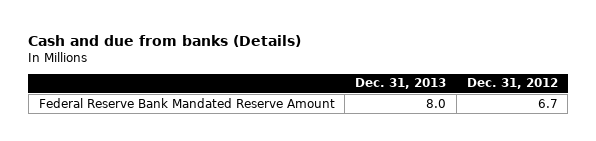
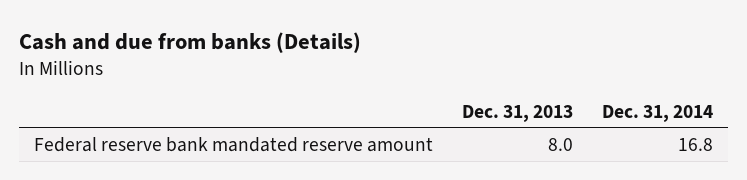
- | Dec. 31, 2013 | Dec. 31, 2012
+ | Dec. 31, 2013 | Dec. 31, 2014
- Federal Reserve Bank Mandated Reserve Amount | 8.0 | 6.7
+ Federal reserve bank mandated reserve amount | 8.0 | 16.8

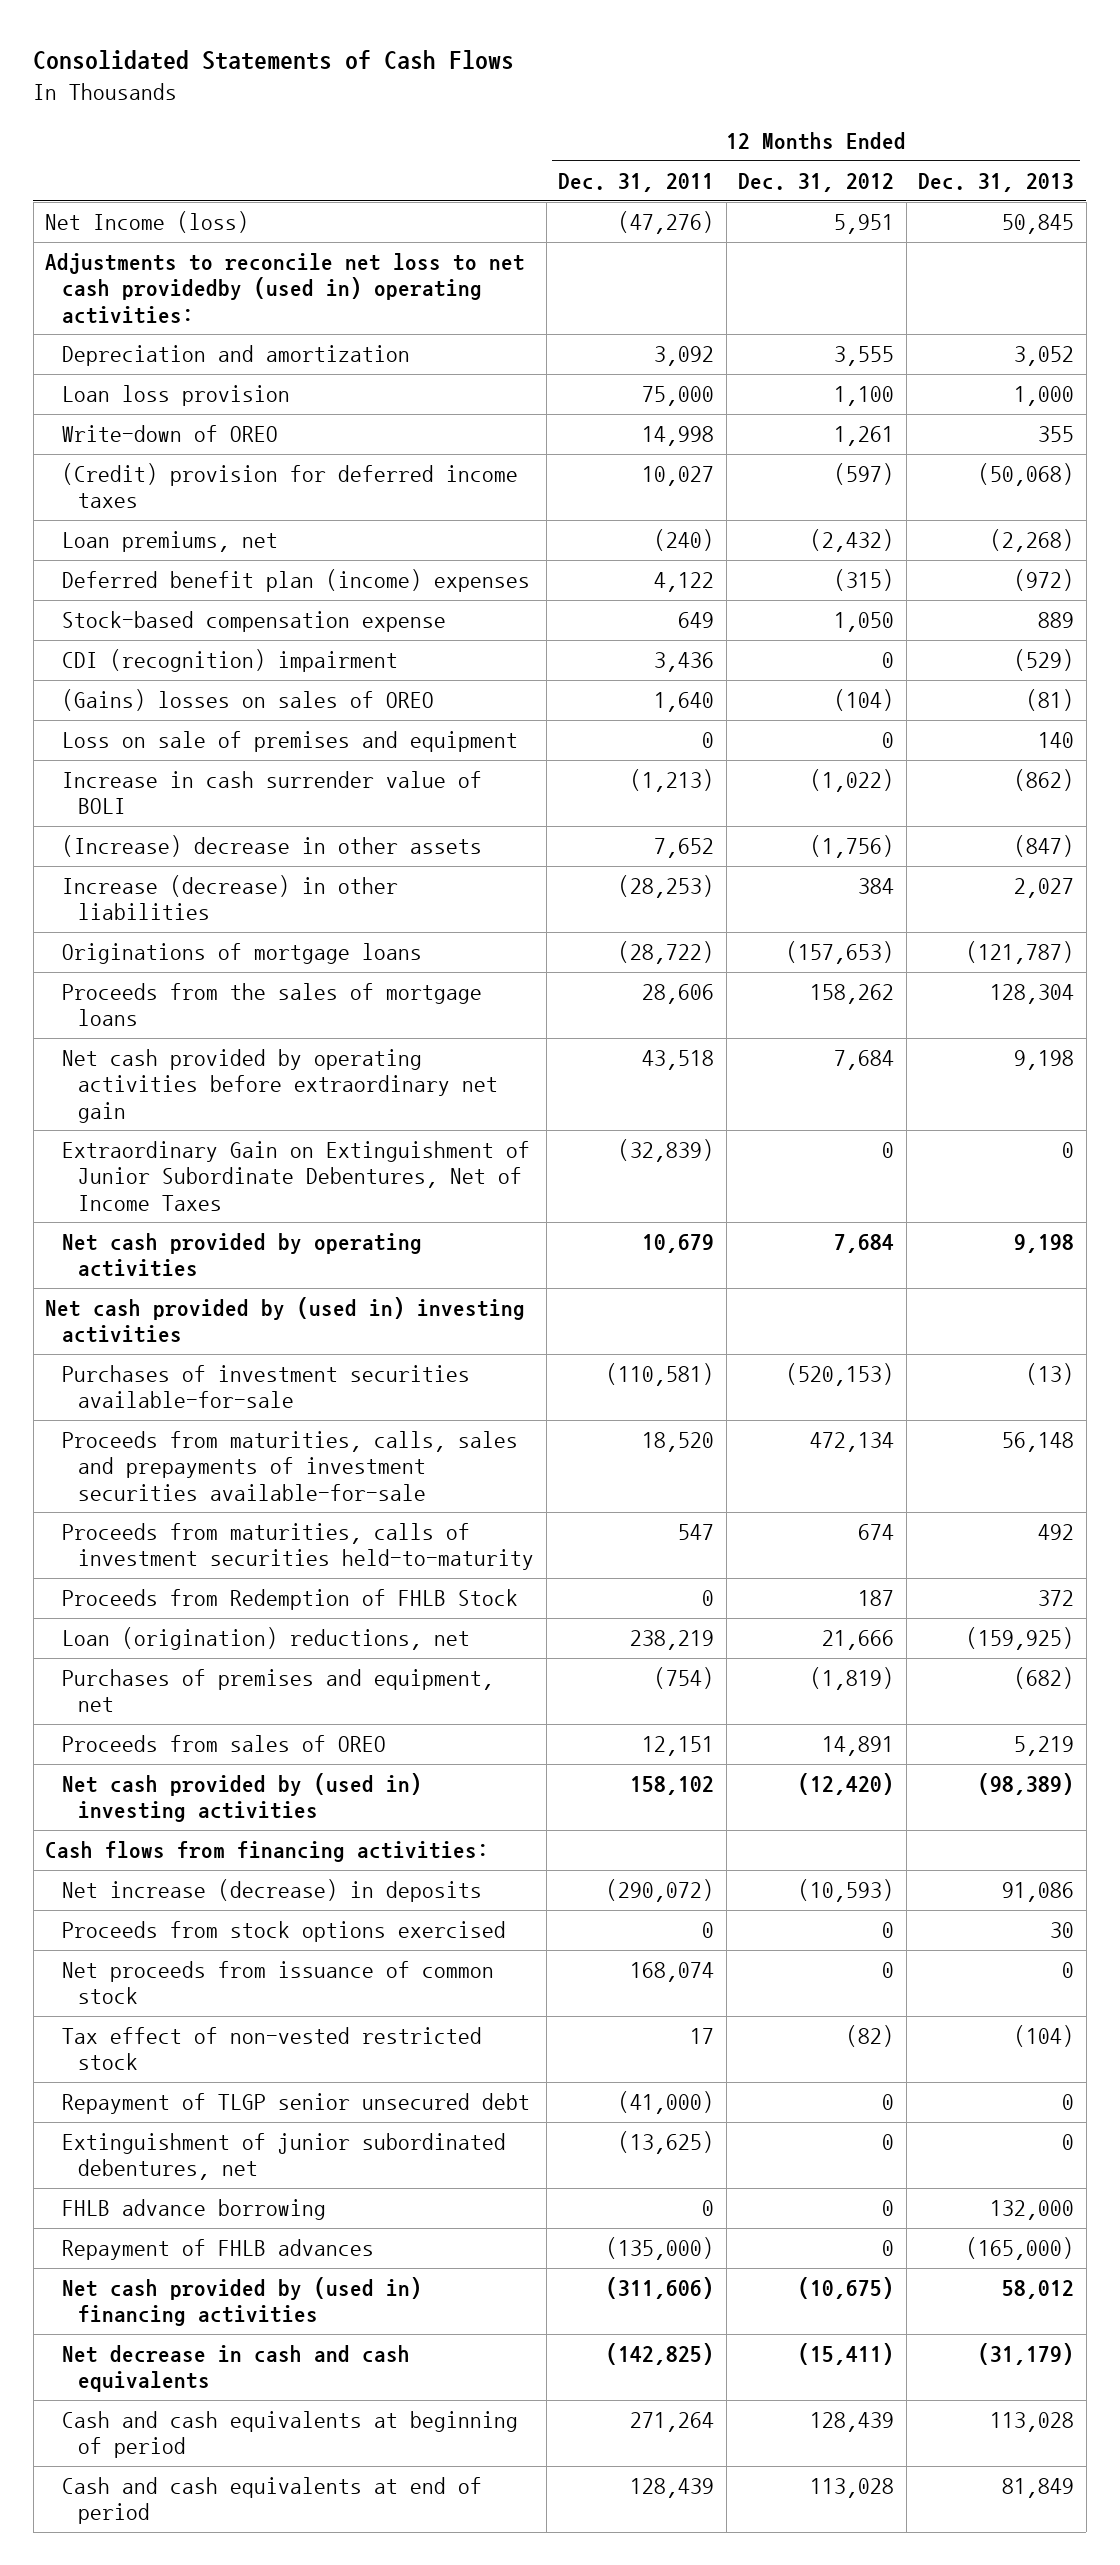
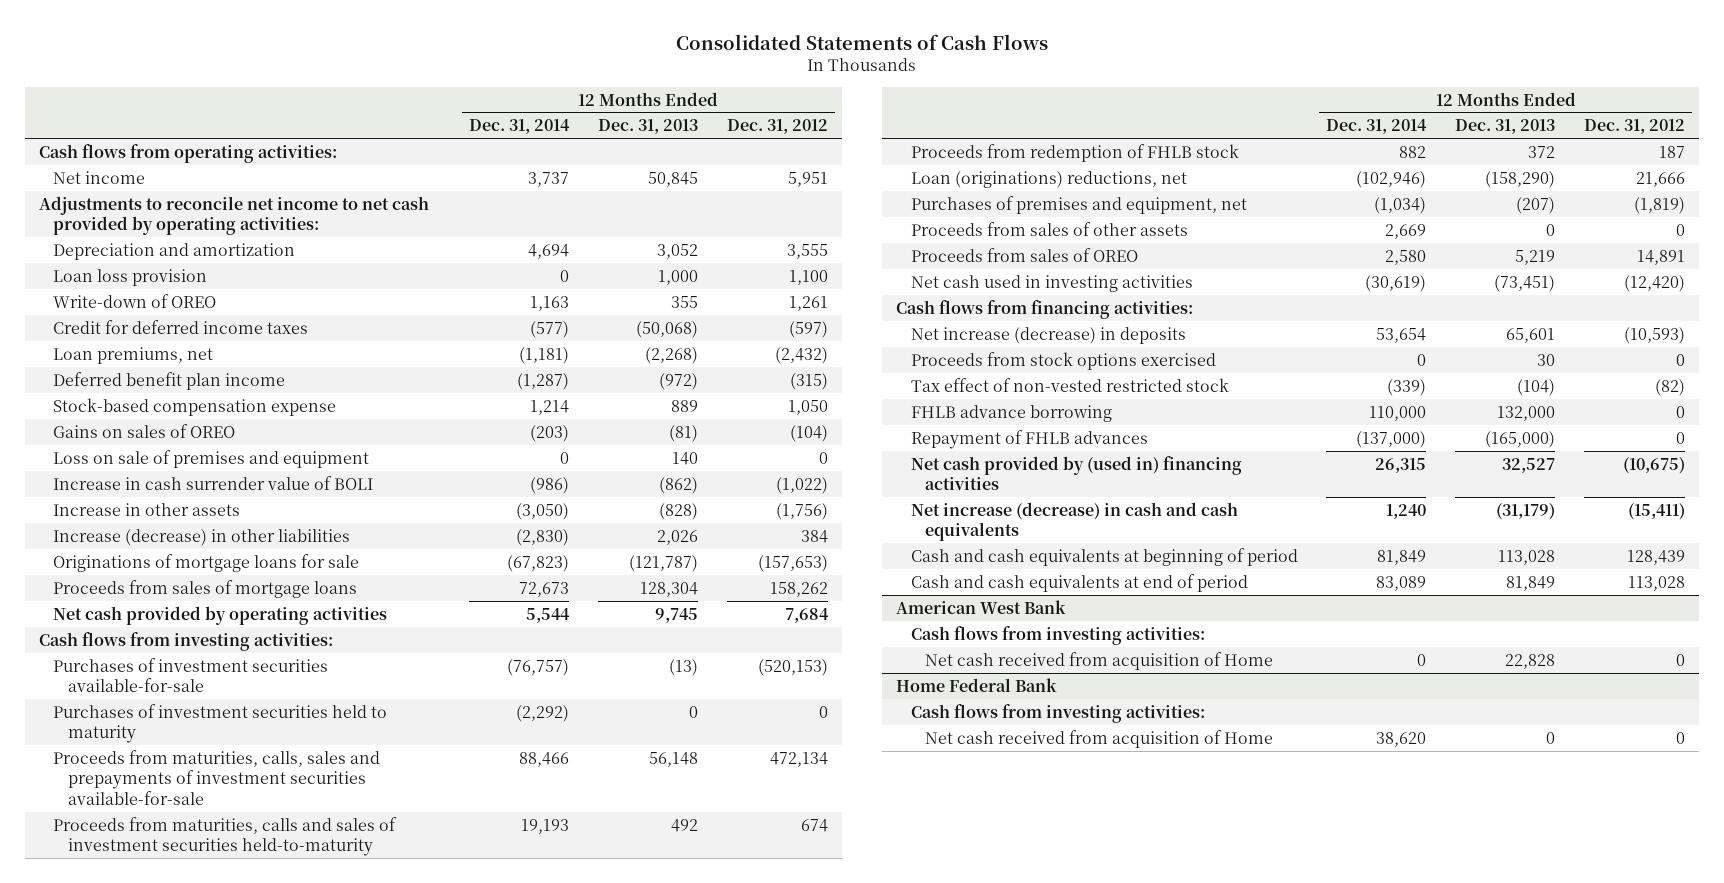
- | 12 Months Ended Dec. 31, 2011 | 12 Months Ended Dec. 31, 2012 | 12 Months Ended Dec. 31, 2013
+ | 12 Months Ended Dec. 31, 2014 | 12 Months Ended Dec. 31, 2013 | 12 Months Ended Dec. 31, 2012
- Net Income (loss) | (47,276) | 5,951 | 50,845
- Adjustments to reconcile net loss to net cash providedby (used in) operating activities:
+ Cash flows from operating activities:
+ Net income | 3,737 | 50,845 | 5,951
+ Adjustments to reconcile net income to net cash provided by operating activities:
- (Credit) provision for deferred income taxes | 10,027 | (597) | (50,068)
+ Credit for deferred income taxes | (577) | (50,068) | (597)
- Deferred benefit plan (income) expenses | 4,122 | (315) | (972)
+ Deferred benefit plan income | (1,287) | (972) | (315)
- CDI (recognition) impairment | 3,436 | 0 | (529)
- (Gains) losses on sales of OREO | 1,640 | (104) | (81)
+ Gains on sales of OREO | (203) | (81) | (104)
- (Increase) decrease in other assets | 7,652 | (1,756) | (847)
- Increase (decrease) in other liabilities | (28,253) | 384 | 2,027
- Originations of mortgage loans | (28,722) | (157,653) | (121,787)
- Proceeds from the sales of mortgage loans | 28,606 | 158,262 | 128,304
- Net cash provided by operating activities before extraordinary net gain | 43,518 | 7,684 | 9,198
- Extraordinary Gain on Extinguishment of Junior Subordinate Debentures, Net of Income Taxes | (32,839) | 0 | 0
- Net cash provided by operating activities | 10,679 | 7,684 | 9,198
- Net cash provided by (used in) investing activities
+ Increase in other assets | (3,050) | (828) | (1,756)
+ Increase (decrease) in other liabilities | (2,830) | 2,026 | 384
+ Originations of mortgage loans for sale | (67,823) | (121,787) | (157,653)
+ Proceeds from sales of mortgage loans | 72,673 | 128,304 | 158,262
+ Net cash provided by operating activities | 5,544 | 9,745 | 7,684
+ Cash flows from investing activities:
+ Purchases of investment securities held to maturity | (2,292) | 0 | 0
- Proceeds from maturities, calls of investment securities held-to-maturity | 547 | 674 | 492
- Proceeds from Redemption of FHLB Stock | 0 | 187 | 372
- Loan (origination) reductions, net | 238,219 | 21,666 | (159,925)
- Purchases of premises and equipment, net | (754) | (1,819) | (682)
+ Proceeds from maturities, calls and sales of investment securities held-to-maturity | 19,193 | 492 | 674
+ Proceeds from redemption of FHLB stock | 882 | 372 | 187
+ Loan (originations) reductions, net | (102,946) | (158,290) | 21,666
+ Purchases of premises and equipment, net | (1,034) | (207) | (1,819)
+ Proceeds from sales of other assets | 2,669 | 0 | 0
- Net cash provided by (used in) investing activities | 158,102 | (12,420) | (98,389)
+ Net cash used in investing activities | (30,619) | (73,451) | (12,420)
- Net increase (decrease) in deposits | (290,072) | (10,593) | 91,086
+ Net increase (decrease) in deposits | 53,654 | 65,601 | (10,593)
- Net proceeds from issuance of common stock | 168,074 | 0 | 0
- Repayment of TLGP senior unsecured debt | (41,000) | 0 | 0
- Extinguishment of junior subordinated debentures, net | (13,625) | 0 | 0
- Net cash provided by (used in) financing activities | (311,606) | (10,675) | 58,012
- Net decrease in cash and cash equivalents | (142,825) | (15,411) | (31,179)
+ Net cash provided by (used in) financing activities | 26,315 | 32,527 | (10,675)
+ Net increase (decrease) in cash and cash equivalents | 1,240 | (31,179) | (15,411)
+ American West Bank
+ Cash flows from investing activities:
+ Net cash received from acquisition of Home | 0 | 22,828 | 0
+ Home Federal Bank
+ Cash flows from investing activities:
+ Net cash received from acquisition of Home | 38,620 | 0 | 0

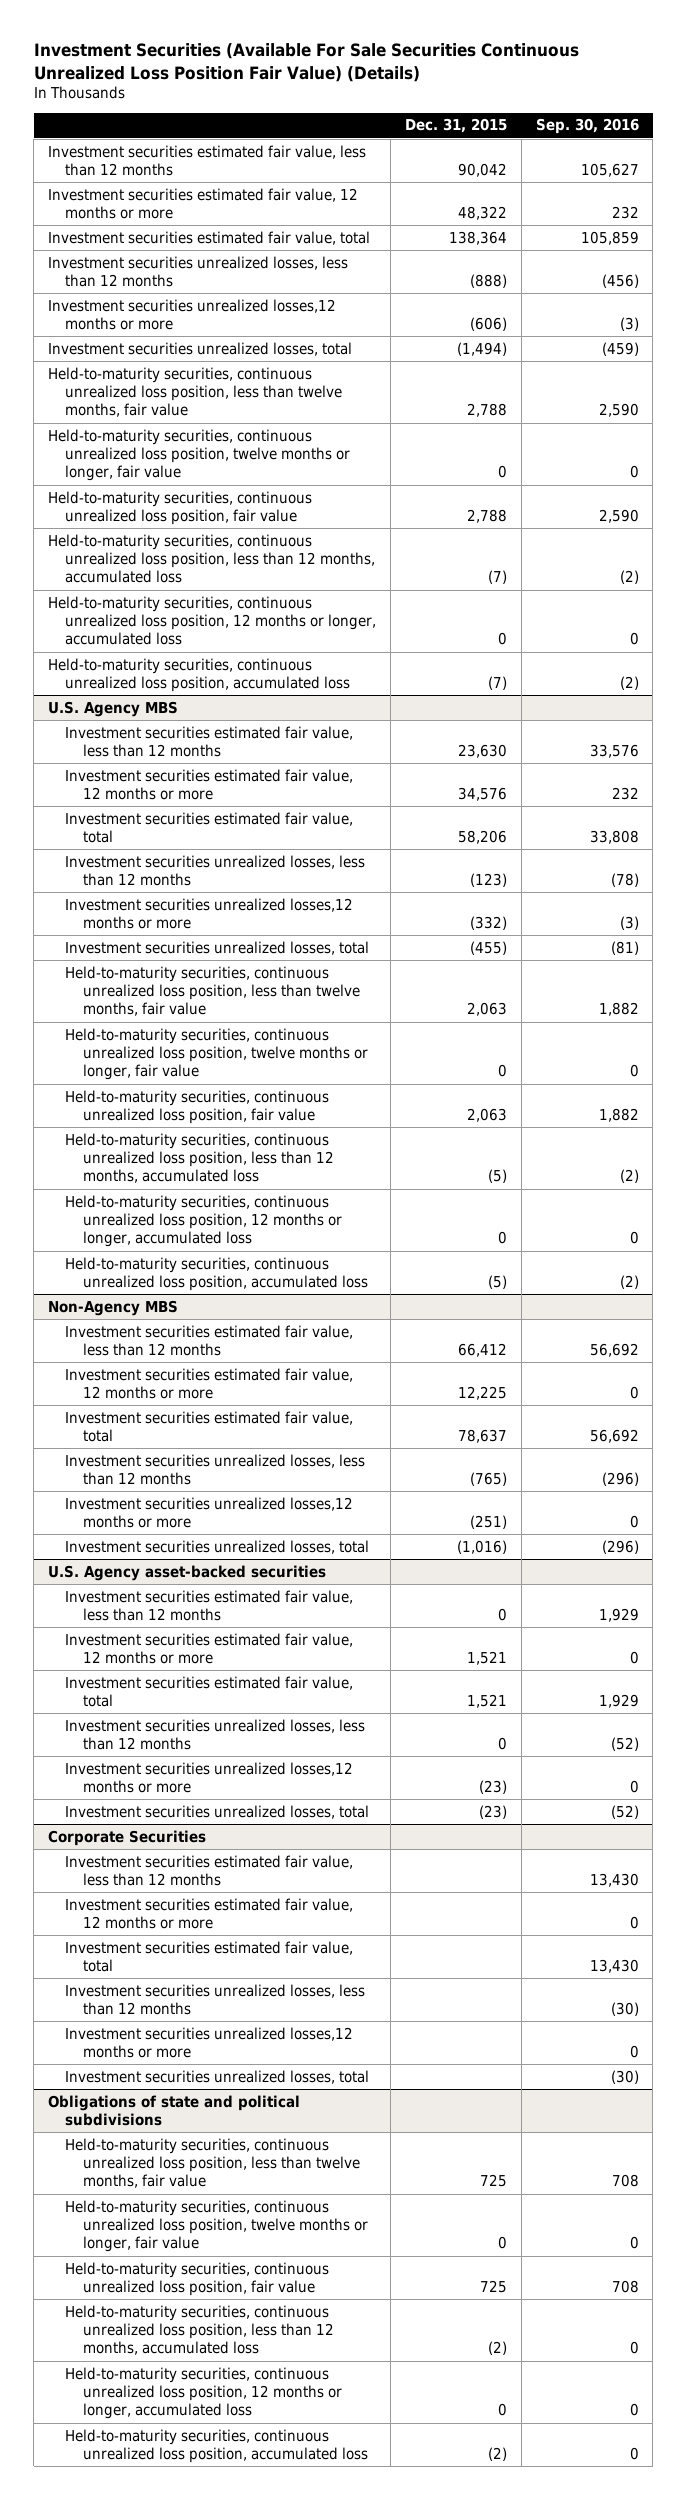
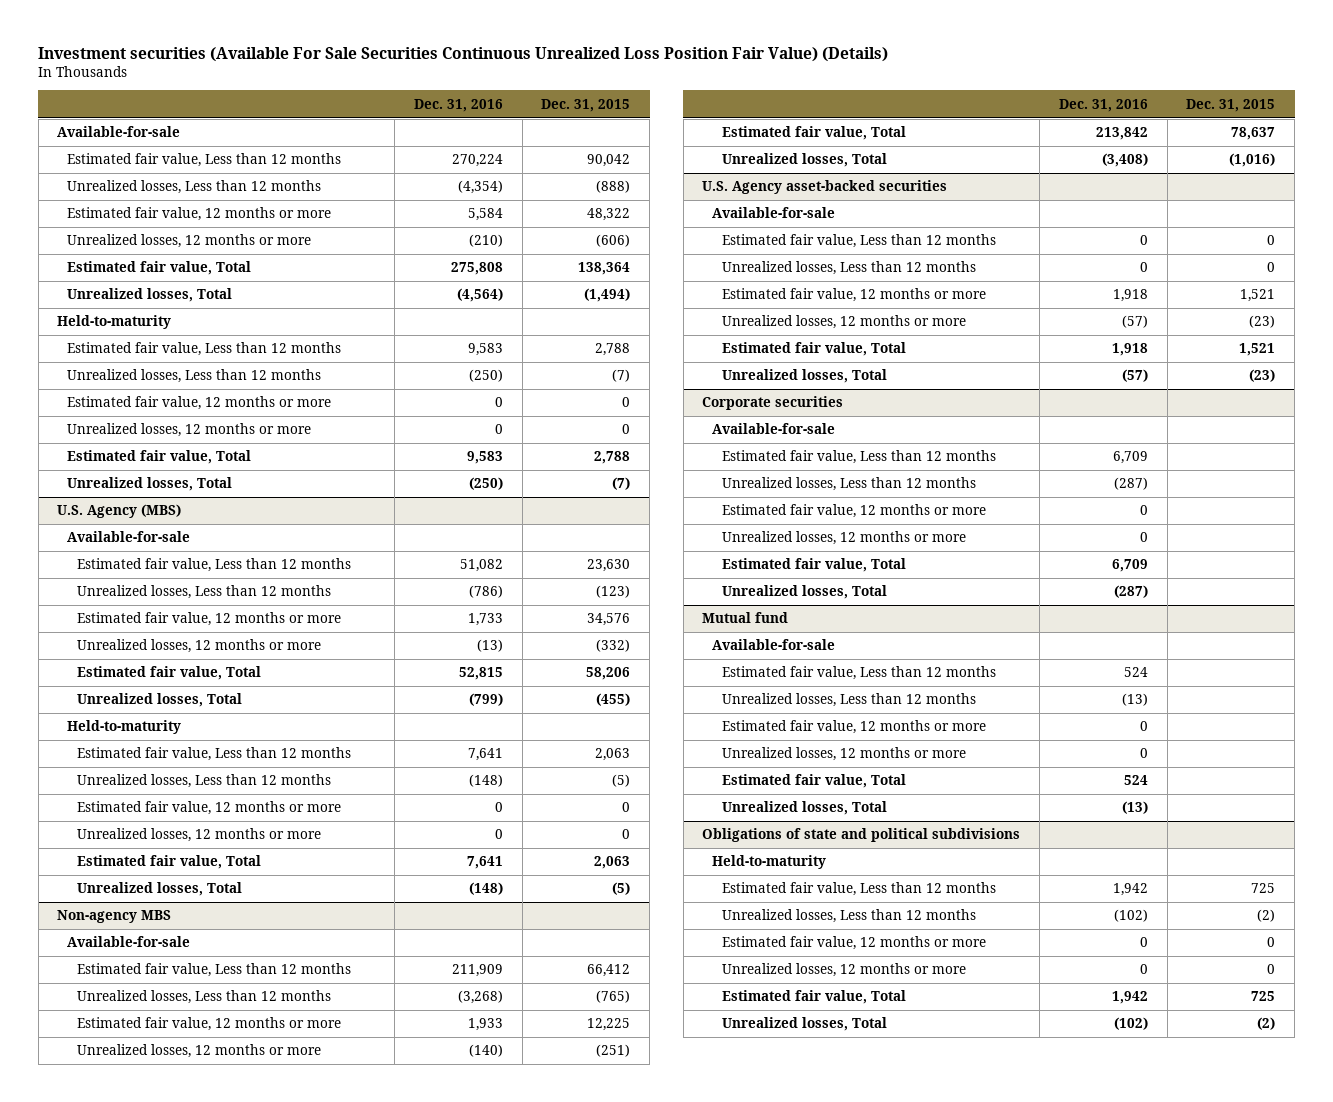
- Investment Securities (Available For Sale Securities Continuous Unrealized Loss Position Fair Value) (Details)
+ Investment securities (Available For Sale Securities Continuous Unrealized Loss Position Fair Value) (Details)
- | Dec. 31, 2015 | Sep. 30, 2016
+ | Dec. 31, 2016 | Dec. 31, 2015
- Investment securities estimated fair value, less than 12 months | 90,042 | 105,627
- Investment securities estimated fair value, 12 months or more | 48,322 | 232
- Investment securities estimated fair value, total | 138,364 | 105,859
- Investment securities unrealized losses, less than 12 months | (888) | (456)
- Investment securities unrealized losses,12 months or more | (606) | (3)
- Investment securities unrealized losses, total | (1,494) | (459)
- Held-to-maturity securities, continuous unrealized loss position, less than twelve months, fair value | 2,788 | 2,590
- Held-to-maturity securities, continuous unrealized loss position, twelve months or longer, fair value | 0 | 0
- Held-to-maturity securities, continuous unrealized loss position, fair value | 2,788 | 2,590
- Held-to-maturity securities, continuous unrealized loss position, less than 12 months, accumulated loss | (7) | (2)
- Held-to-maturity securities, continuous unrealized loss position, 12 months or longer, accumulated loss | 0 | 0
- Held-to-maturity securities, continuous unrealized loss position, accumulated loss | (7) | (2)
- U.S. Agency MBS
- Investment securities estimated fair value, less than 12 months | 23,630 | 33,576
- Investment securities estimated fair value, 12 months or more | 34,576 | 232
- Investment securities estimated fair value, total | 58,206 | 33,808
- Investment securities unrealized losses, less than 12 months | (123) | (78)
- Investment securities unrealized losses,12 months or more | (332) | (3)
- Investment securities unrealized losses, total | (455) | (81)
- Held-to-maturity securities, continuous unrealized loss position, less than twelve months, fair value | 2,063 | 1,882
- Held-to-maturity securities, continuous unrealized loss position, twelve months or longer, fair value | 0 | 0
- Held-to-maturity securities, continuous unrealized loss position, fair value | 2,063 | 1,882
- Held-to-maturity securities, continuous unrealized loss position, less than 12 months, accumulated loss | (5) | (2)
- Held-to-maturity securities, continuous unrealized loss position, 12 months or longer, accumulated loss | 0 | 0
- Held-to-maturity securities, continuous unrealized loss position, accumulated loss | (5) | (2)
- Non-Agency MBS
- Investment securities estimated fair value, less than 12 months | 66,412 | 56,692
- Investment securities estimated fair value, 12 months or more | 12,225 | 0
- Investment securities estimated fair value, total | 78,637 | 56,692
- Investment securities unrealized losses, less than 12 months | (765) | (296)
- Investment securities unrealized losses,12 months or more | (251) | 0
- Investment securities unrealized losses, total | (1,016) | (296)
+ Available-for-sale
+ Estimated fair value, Less than 12 months | 270,224 | 90,042
+ Unrealized losses, Less than 12 months | (4,354) | (888)
+ Estimated fair value, 12 months or more | 5,584 | 48,322
+ Unrealized losses, 12 months or more | (210) | (606)
+ Estimated fair value, Total | 275,808 | 138,364
+ Unrealized losses, Total | (4,564) | (1,494)
+ Held-to-maturity
+ Estimated fair value, Less than 12 months | 9,583 | 2,788
+ Unrealized losses, Less than 12 months | (250) | (7)
+ Estimated fair value, 12 months or more | 0 | 0
+ Unrealized losses, 12 months or more | 0 | 0
+ Estimated fair value, Total | 9,583 | 2,788
+ Unrealized losses, Total | (250) | (7)
+ U.S. Agency (MBS)
+ Available-for-sale
+ Estimated fair value, Less than 12 months | 51,082 | 23,630
+ Unrealized losses, Less than 12 months | (786) | (123)
+ Estimated fair value, 12 months or more | 1,733 | 34,576
+ Unrealized losses, 12 months or more | (13) | (332)
+ Estimated fair value, Total | 52,815 | 58,206
+ Unrealized losses, Total | (799) | (455)
+ Held-to-maturity
+ Estimated fair value, Less than 12 months | 7,641 | 2,063
+ Unrealized losses, Less than 12 months | (148) | (5)
+ Estimated fair value, 12 months or more | 0 | 0
+ Unrealized losses, 12 months or more | 0 | 0
+ Estimated fair value, Total | 7,641 | 2,063
+ Unrealized losses, Total | (148) | (5)
+ Non-agency MBS
+ Available-for-sale
+ Estimated fair value, Less than 12 months | 211,909 | 66,412
+ Unrealized losses, Less than 12 months | (3,268) | (765)
+ Estimated fair value, 12 months or more | 1,933 | 12,225
+ Unrealized losses, 12 months or more | (140) | (251)
+ Estimated fair value, Total | 213,842 | 78,637
+ Unrealized losses, Total | (3,408) | (1,016)
@ U.S. Agency asset-backed securities
- Investment securities estimated fair value, less than 12 months | 0 | 1,929
- Investment securities estimated fair value, 12 months or more | 1,521 | 0
- Investment securities estimated fair value, total | 1,521 | 1,929
- Investment securities unrealized losses, less than 12 months | 0 | (52)
- Investment securities unrealized losses,12 months or more | (23) | 0
- Investment securities unrealized losses, total | (23) | (52)
- Corporate Securities
- Investment securities estimated fair value, less than 12 months | | 13,430
- Investment securities estimated fair value, 12 months or more | | 0
- Investment securities estimated fair value, total | | 13,430
- Investment securities unrealized losses, less than 12 months | | (30)
- Investment securities unrealized losses,12 months or more | | 0
- Investment securities unrealized losses, total | | (30)
@ U.S. Agency asset-backed securities
+ Available-for-sale
+ Estimated fair value, Less than 12 months | 0 | 0
+ Unrealized losses, Less than 12 months | 0 | 0
+ Estimated fair value, 12 months or more | 1,918 | 1,521
+ Unrealized losses, 12 months or more | (57) | (23)
+ Estimated fair value, Total | 1,918 | 1,521
+ Unrealized losses, Total | (57) | (23)
+ Corporate securities
+ Available-for-sale
+ Estimated fair value, Less than 12 months | 6,709 |
+ Unrealized losses, Less than 12 months | (287) |
+ Estimated fair value, 12 months or more | 0 |
+ Unrealized losses, 12 months or more | 0 |
+ Estimated fair value, Total | 6,709 |
+ Unrealized losses, Total | (287) |
+ Mutual fund
+ Available-for-sale
+ Estimated fair value, Less than 12 months | 524 |
+ Unrealized losses, Less than 12 months | (13) |
+ Estimated fair value, 12 months or more | 0 |
+ Unrealized losses, 12 months or more | 0 |
+ Estimated fair value, Total | 524 |
+ Unrealized losses, Total | (13) |
@ Obligations of state and political subdivisions
- Held-to-maturity securities, continuous unrealized loss position, less than twelve months, fair value | 725 | 708
- Held-to-maturity securities, continuous unrealized loss position, twelve months or longer, fair value | 0 | 0
- Held-to-maturity securities, continuous unrealized loss position, fair value | 725 | 708
- Held-to-maturity securities, continuous unrealized loss position, less than 12 months, accumulated loss | (2) | 0
- Held-to-maturity securities, continuous unrealized loss position, 12 months or longer, accumulated loss | 0 | 0
- Held-to-maturity securities, continuous unrealized loss position, accumulated loss | (2) | 0
+ Held-to-maturity
+ Estimated fair value, Less than 12 months | 1,942 | 725
+ Unrealized losses, Less than 12 months | (102) | (2)
+ Estimated fair value, 12 months or more | 0 | 0
+ Unrealized losses, 12 months or more | 0 | 0
+ Estimated fair value, Total | 1,942 | 725
+ Unrealized losses, Total | (102) | (2)

